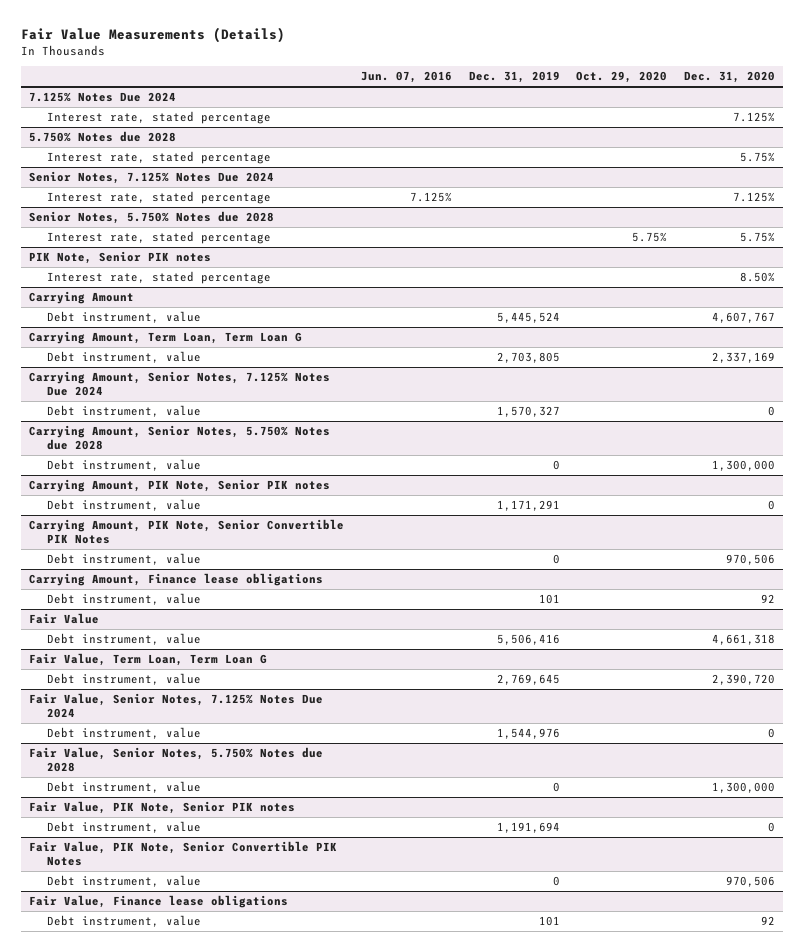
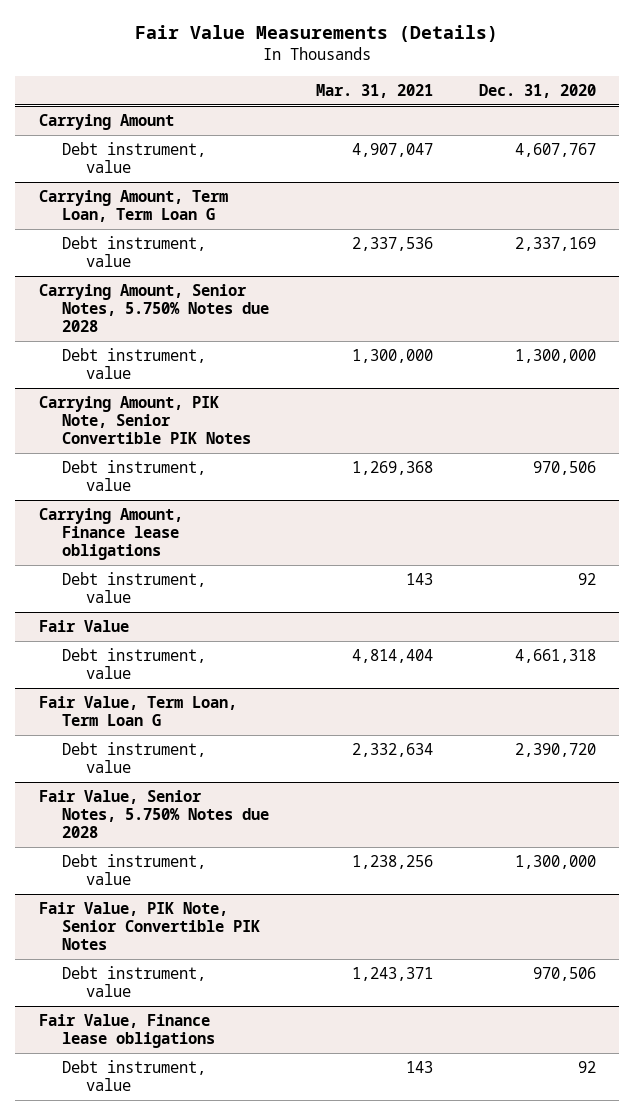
- | Jun. 07, 2016 | Dec. 31, 2019 | Oct. 29, 2020 | Dec. 31, 2020
+ | Mar. 31, 2021 | Dec. 31, 2020
- 7.125% Notes Due 2024
- Interest rate, stated percentage | | | | 7.125%
- 5.750% Notes due 2028
- Interest rate, stated percentage | | | | 5.75%
- Senior Notes, 7.125% Notes Due 2024
- Interest rate, stated percentage | 7.125% | | | 7.125%
- Senior Notes, 5.750% Notes due 2028
- Interest rate, stated percentage | | | 5.75% | 5.75%
- PIK Note, Senior PIK notes
- Interest rate, stated percentage | | | | 8.50%
- Carrying Amount, Senior Notes, 7.125% Notes Due 2024
- Debt instrument, value | | 1,570,327 | | 0
- Carrying Amount, PIK Note, Senior PIK notes
- Debt instrument, value | | 1,171,291 | | 0
- Fair Value, Senior Notes, 7.125% Notes Due 2024
- Debt instrument, value | | 1,544,976 | | 0
- Fair Value, PIK Note, Senior PIK notes
- Debt instrument, value | | 1,191,694 | | 0

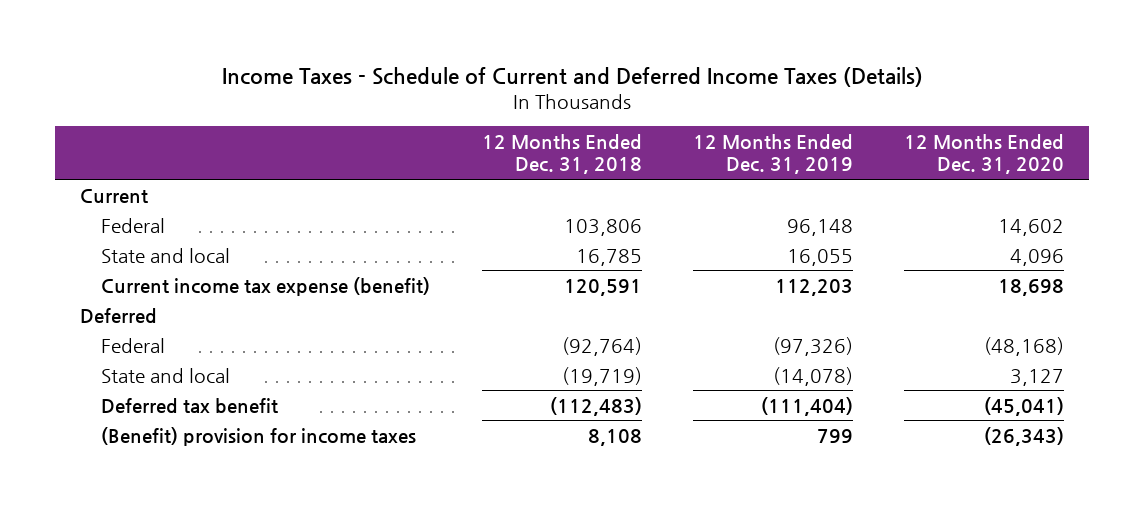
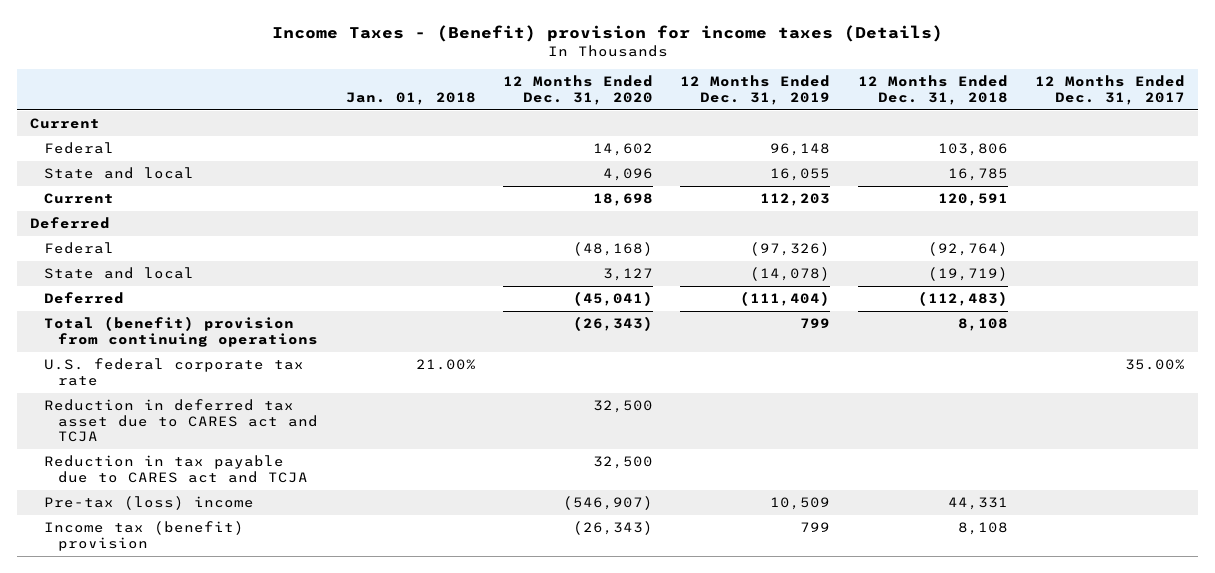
- Income Taxes - Schedule of Current and Deferred Income Taxes (Details)
+ Income Taxes - (Benefit) provision for income taxes (Details)
- | 12 Months Ended Dec. 31, 2018 | 12 Months Ended Dec. 31, 2019 | 12 Months Ended Dec. 31, 2020
+ | Jan. 01, 2018 | 12 Months Ended Dec. 31, 2020 | 12 Months Ended Dec. 31, 2019 | 12 Months Ended Dec. 31, 2018 | 12 Months Ended Dec. 31, 2017
- Current income tax expense (benefit) | 120,591 | 112,203 | 18,698
+ Current | | 18,698 | 112,203 | 120,591 |
- Deferred tax benefit | (112,483) | (111,404) | (45,041)
- (Benefit) provision for income taxes | 8,108 | 799 | (26,343)
+ Deferred | | (45,041) | (111,404) | (112,483) |
+ Total (benefit) provision from continuing operations | | (26,343) | 799 | 8,108 |
+ U.S. federal corporate tax rate | 21.00% | | | | 35.00%
+ Reduction in deferred tax asset due to CARES act and TCJA | | 32,500 | | |
+ Reduction in tax payable due to CARES act and TCJA | | 32,500 | | |
+ Pre-tax (loss) income | | (546,907) | 10,509 | 44,331 |
+ Income tax (benefit) provision | | (26,343) | 799 | 8,108 |

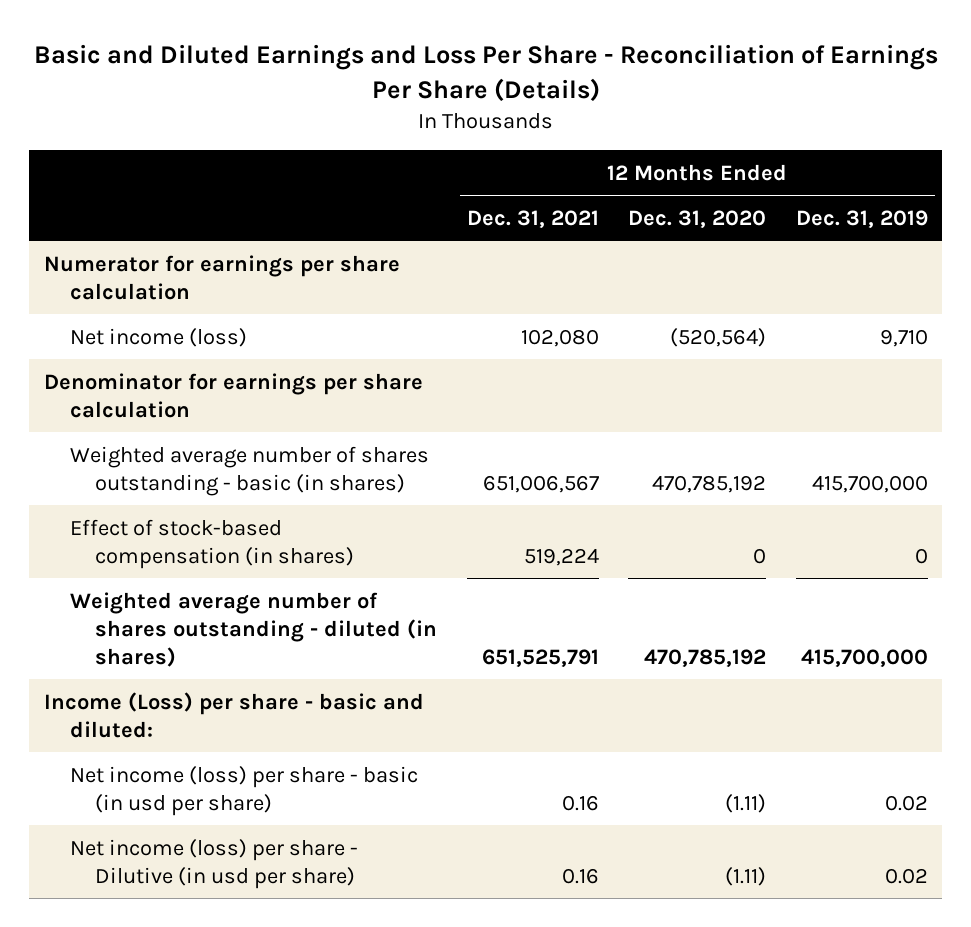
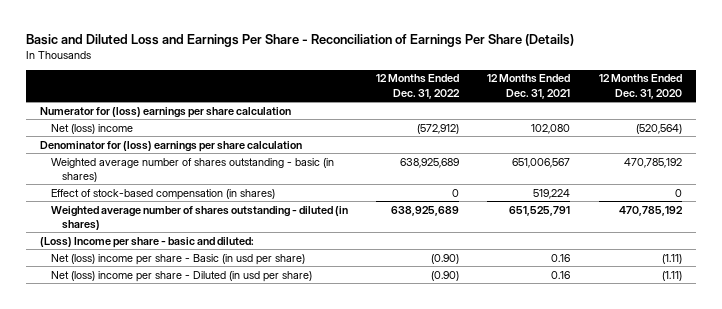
- Basic and Diluted Earnings and Loss Per Share - Reconciliation of Earnings Per Share (Details)
+ Basic and Diluted Loss and Earnings Per Share - Reconciliation of Earnings Per Share (Details)
- | 12 Months Ended Dec. 31, 2021 | 12 Months Ended Dec. 31, 2020 | 12 Months Ended Dec. 31, 2019
+ | 12 Months Ended Dec. 31, 2022 | 12 Months Ended Dec. 31, 2021 | 12 Months Ended Dec. 31, 2020
- Numerator for earnings per share calculation
- Net income (loss) | 102,080 | (520,564) | 9,710
- Denominator for earnings per share calculation
+ Numerator for (loss) earnings per share calculation
+ Net (loss) income | (572,912) | 102,080 | (520,564)
+ Denominator for (loss) earnings per share calculation
- Income (Loss) per share - basic and diluted:
- Net income (loss) per share - basic (in usd per share) | 0.16 | (1.11) | 0.02
- Net income (loss) per share - Dilutive (in usd per share) | 0.16 | (1.11) | 0.02
+ (Loss) Income per share - basic and diluted:
+ Net (loss) income per share - Basic (in usd per share) | (0.90) | 0.16 | (1.11)
+ Net (loss) income per share - Diluted (in usd per share) | (0.90) | 0.16 | (1.11)

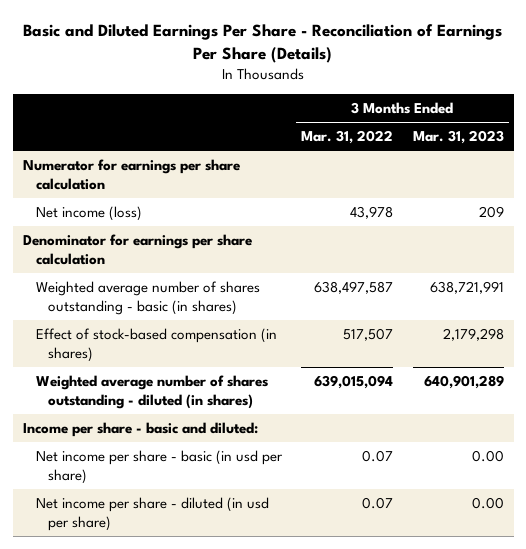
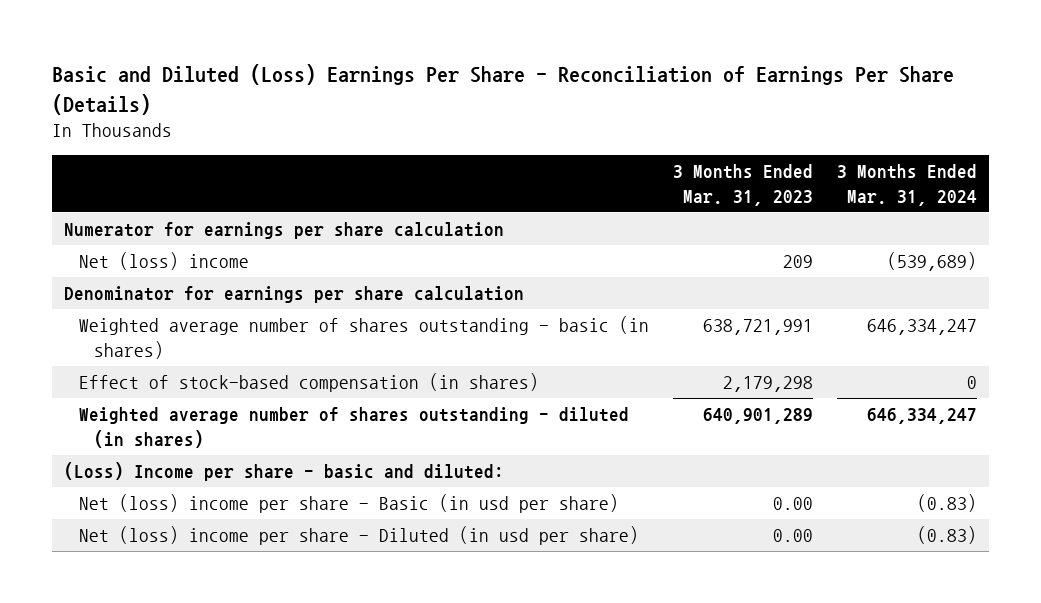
- Basic and Diluted Earnings Per Share - Reconciliation of Earnings Per Share (Details)
+ Basic and Diluted (Loss) Earnings Per Share - Reconciliation of Earnings Per Share (Details)
- | 3 Months Ended Mar. 31, 2022 | 3 Months Ended Mar. 31, 2023
+ | 3 Months Ended Mar. 31, 2023 | 3 Months Ended Mar. 31, 2024
- Net income (loss) | 43,978 | 209
+ Net (loss) income | 209 | (539,689)
- Income per share - basic and diluted:
- Net income per share - basic (in usd per share) | 0.07 | 0.00
- Net income per share - diluted (in usd per share) | 0.07 | 0.00
+ (Loss) Income per share - basic and diluted:
+ Net (loss) income per share - Basic (in usd per share) | 0.00 | (0.83)
+ Net (loss) income per share - Diluted (in usd per share) | 0.00 | (0.83)

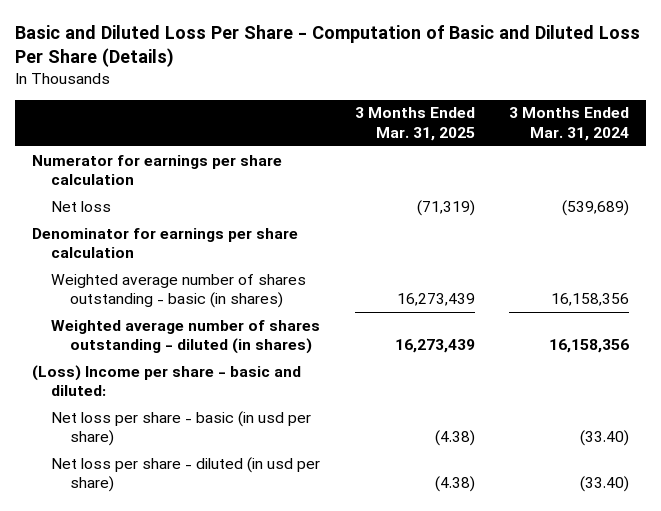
- Basic and Diluted (Loss) Earnings Per Share - Reconciliation of Earnings Per Share (Details)
+ Basic and Diluted Loss Per Share - Computation of Basic and Diluted Loss Per Share (Details)
- | 3 Months Ended Mar. 31, 2023 | 3 Months Ended Mar. 31, 2024
+ | 3 Months Ended Mar. 31, 2025 | 3 Months Ended Mar. 31, 2024
- Net (loss) income | 209 | (539,689)
+ Net loss | (71,319) | (539,689)
- Weighted average number of shares outstanding - basic (in shares) | 638,721,991 | 646,334,247
- Effect of stock-based compensation (in shares) | 2,179,298 | 0
- Weighted average number of shares outstanding - diluted (in shares) | 640,901,289 | 646,334,247
+ Weighted average number of shares outstanding - basic (in shares) | 16,273,439 | 16,158,356
+ Weighted average number of shares outstanding - diluted (in shares) | 16,273,439 | 16,158,356
- Net (loss) income per share - Basic (in usd per share) | 0.00 | (0.83)
- Net (loss) income per share - Diluted (in usd per share) | 0.00 | (0.83)
+ Net loss per share - basic (in usd per share) | (4.38) | (33.40)
+ Net loss per share - diluted (in usd per share) | (4.38) | (33.40)

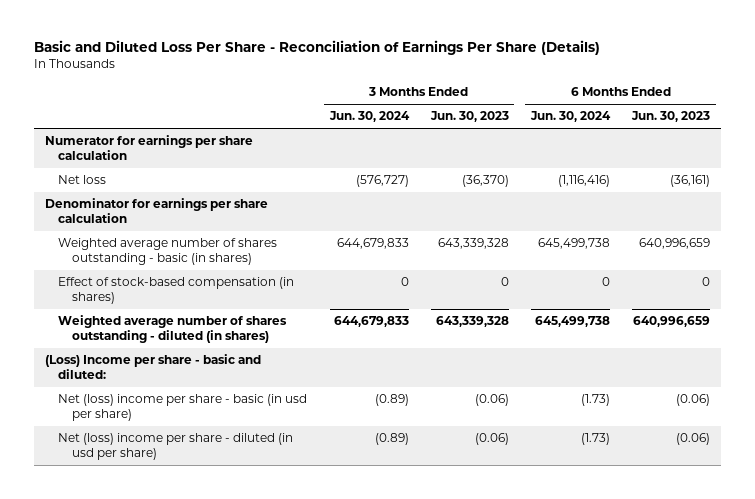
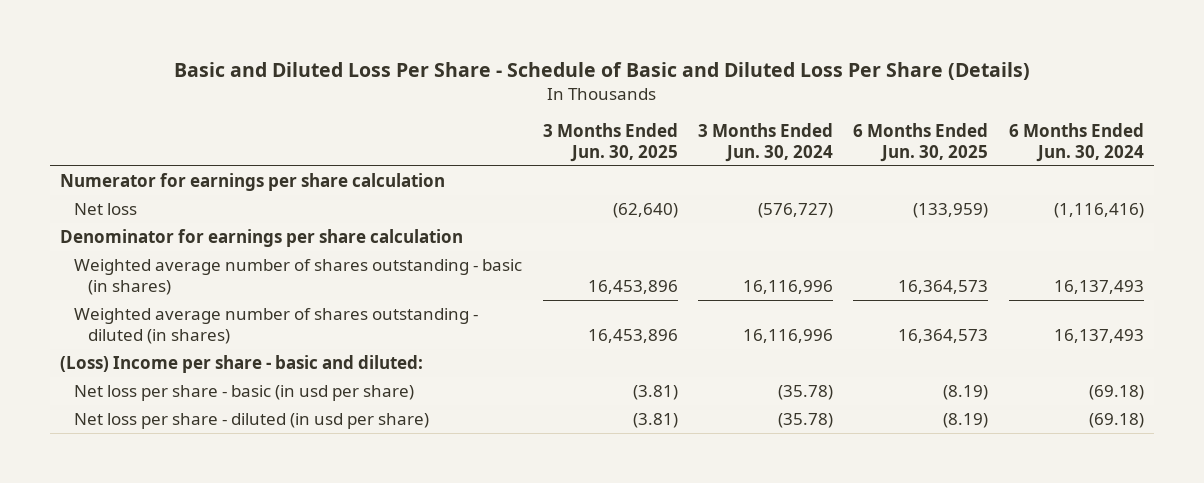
- Basic and Diluted Loss Per Share - Reconciliation of Earnings Per Share (Details)
+ Basic and Diluted Loss Per Share - Schedule of Basic and Diluted Loss Per Share (Details)
- | 3 Months Ended Jun. 30, 2024 | 3 Months Ended Jun. 30, 2023 | 6 Months Ended Jun. 30, 2024 | 6 Months Ended Jun. 30, 2023
+ | 3 Months Ended Jun. 30, 2025 | 3 Months Ended Jun. 30, 2024 | 6 Months Ended Jun. 30, 2025 | 6 Months Ended Jun. 30, 2024
- Weighted average number of shares outstanding - basic (in shares) | 644,679,833 | 643,339,328 | 645,499,738 | 640,996,659
- Effect of stock-based compensation (in shares) | 0 | 0 | 0 | 0
- Weighted average number of shares outstanding - diluted (in shares) | 644,679,833 | 643,339,328 | 645,499,738 | 640,996,659
+ Weighted average number of shares outstanding - basic (in shares) | 16,453,896 | 16,116,996 | 16,364,573 | 16,137,493
+ Weighted average number of shares outstanding - diluted (in shares) | 16,453,896 | 16,116,996 | 16,364,573 | 16,137,493
- Net (loss) income per share - basic (in usd per share) | (0.89) | (0.06) | (1.73) | (0.06)
- Net (loss) income per share - diluted (in usd per share) | (0.89) | (0.06) | (1.73) | (0.06)
+ Net loss per share - basic (in usd per share) | (3.81) | (35.78) | (8.19) | (69.18)
+ Net loss per share - diluted (in usd per share) | (3.81) | (35.78) | (8.19) | (69.18)

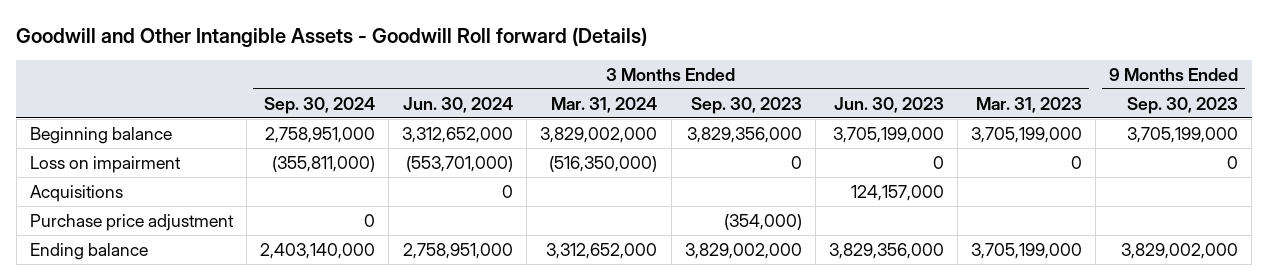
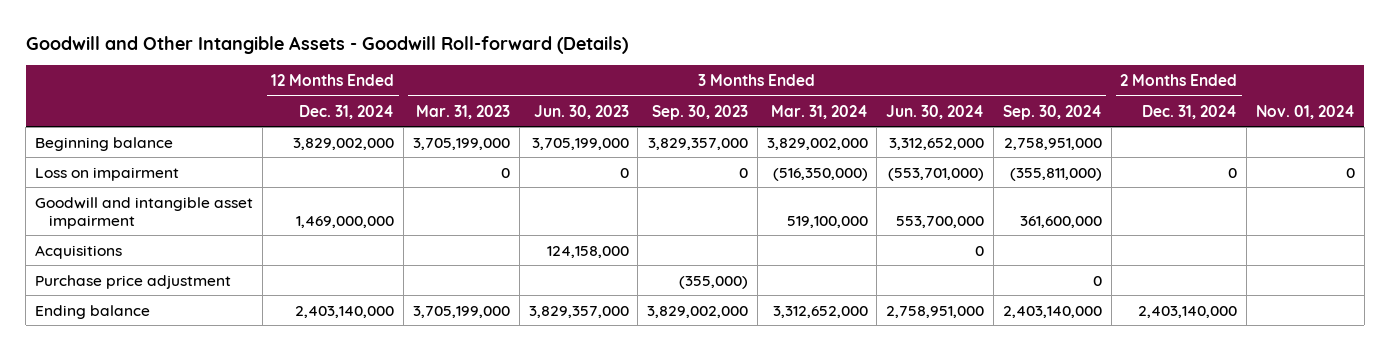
- Goodwill and Other Intangible Assets - Goodwill Roll forward (Details)
+ Goodwill and Other Intangible Assets - Goodwill Roll-forward (Details)
- | 3 Months Ended Sep. 30, 2024 | 3 Months Ended Jun. 30, 2024 | 3 Months Ended Mar. 31, 2024 | 3 Months Ended Sep. 30, 2023 | 3 Months Ended Jun. 30, 2023 | 3 Months Ended Mar. 31, 2023 | 9 Months Ended Sep. 30, 2023
+ | 12 Months Ended Dec. 31, 2024 | 3 Months Ended Mar. 31, 2023 | 3 Months Ended Jun. 30, 2023 | 3 Months Ended Sep. 30, 2023 | 3 Months Ended Mar. 31, 2024 | 3 Months Ended Jun. 30, 2024 | 3 Months Ended Sep. 30, 2024 | 2 Months Ended Dec. 31, 2024 | Nov. 01, 2024
- Beginning balance | 2,758,951,000 | 3,312,652,000 | 3,829,002,000 | 3,829,356,000 | 3,705,199,000 | 3,705,199,000 | 3,705,199,000
+ Beginning balance | 3,829,002,000 | 3,705,199,000 | 3,705,199,000 | 3,829,357,000 | 3,829,002,000 | 3,312,652,000 | 2,758,951,000 | |
- Acquisitions | | 0 | | | 124,157,000 | |
- Purchase price adjustment | 0 | | | (354,000) | | |
- Ending balance | 2,403,140,000 | 2,758,951,000 | 3,312,652,000 | 3,829,002,000 | 3,829,356,000 | 3,705,199,000 | 3,829,002,000
+ Goodwill and intangible asset impairment | 1,469,000,000 | | | | 519,100,000 | 553,700,000 | 361,600,000 | |
+ Acquisitions | | | 124,158,000 | | | 0 | | |
+ Purchase price adjustment | | | | (355,000) | | | 0 | |
+ Ending balance | 2,403,140,000 | 3,705,199,000 | 3,829,357,000 | 3,829,002,000 | 3,312,652,000 | 2,758,951,000 | 2,403,140,000 | 2,403,140,000 |

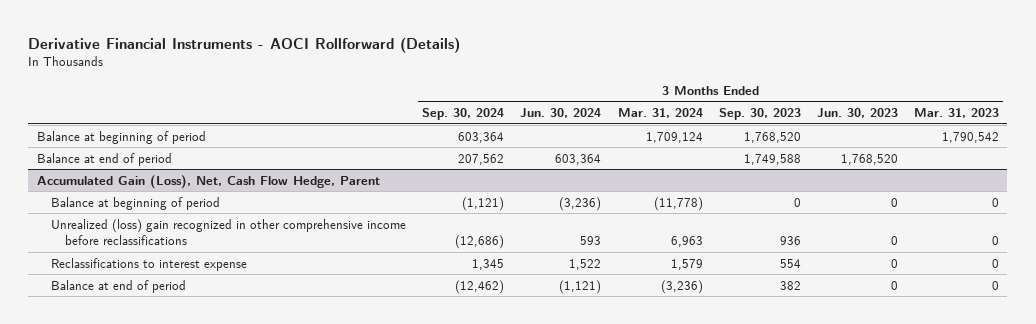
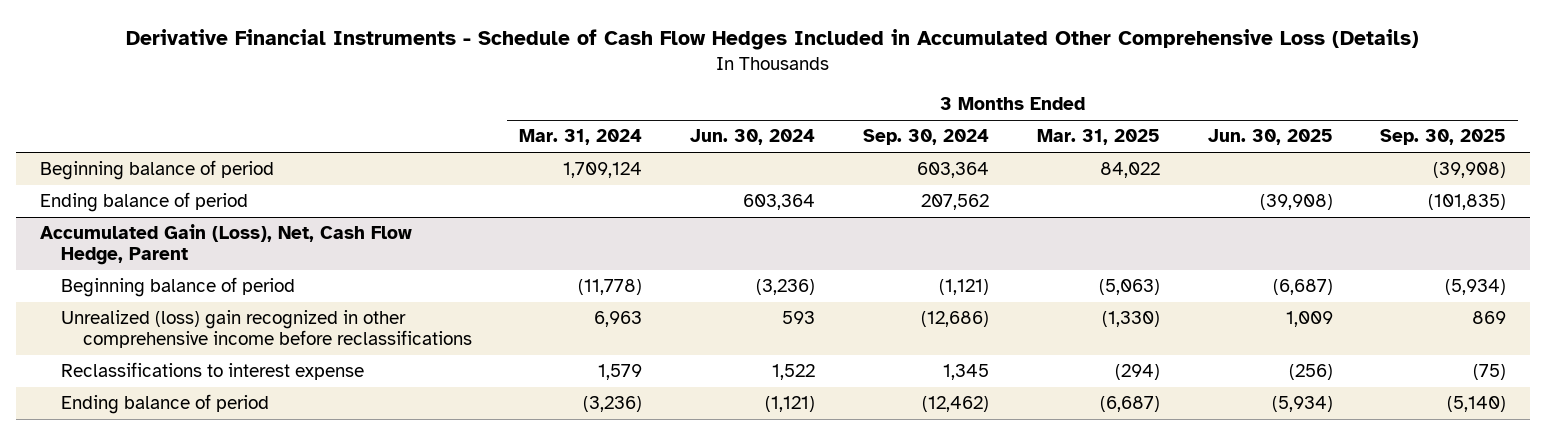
- Derivative Financial Instruments - AOCI Rollforward (Details)
+ Derivative Financial Instruments - Schedule of Cash Flow Hedges Included in Accumulated Other Comprehensive Loss (Details)
- | 3 Months Ended Sep. 30, 2024 | 3 Months Ended Jun. 30, 2024 | 3 Months Ended Mar. 31, 2024 | 3 Months Ended Sep. 30, 2023 | 3 Months Ended Jun. 30, 2023 | 3 Months Ended Mar. 31, 2023
+ | 3 Months Ended Mar. 31, 2024 | 3 Months Ended Jun. 30, 2024 | 3 Months Ended Sep. 30, 2024 | 3 Months Ended Mar. 31, 2025 | 3 Months Ended Jun. 30, 2025 | 3 Months Ended Sep. 30, 2025
- Balance at beginning of period | 603,364 | | 1,709,124 | 1,768,520 | | 1,790,542
- Balance at end of period | 207,562 | 603,364 | | 1,749,588 | 1,768,520 |
+ Beginning balance of period | 1,709,124 | | 603,364 | 84,022 | | (39,908)
+ Ending balance of period | | 603,364 | 207,562 | | (39,908) | (101,835)
@ Accumulated Gain (Loss), Net, Cash Flow Hedge, Parent
- Balance at beginning of period | (1,121) | (3,236) | (11,778) | 0 | 0 | 0
+ Beginning balance of period | (11,778) | (3,236) | (1,121) | (5,063) | (6,687) | (5,934)
- Balance at end of period | (12,462) | (1,121) | (3,236) | 382 | 0 | 0
+ Ending balance of period | (3,236) | (1,121) | (12,462) | (6,687) | (5,934) | (5,140)

